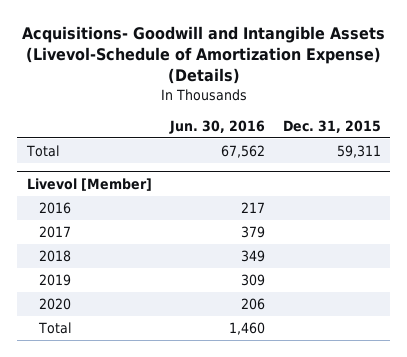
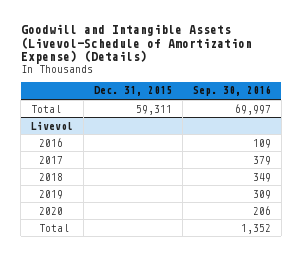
- Acquisitions- Goodwill and Intangible Assets (Livevol-Schedule of Amortization Expense) (Details)
+ Goodwill and Intangible Assets (Livevol-Schedule of Amortization Expense) (Details)
- | Jun. 30, 2016 | Dec. 31, 2015
+ | Dec. 31, 2015 | Sep. 30, 2016
- Livevol [Member]
+ Livevol

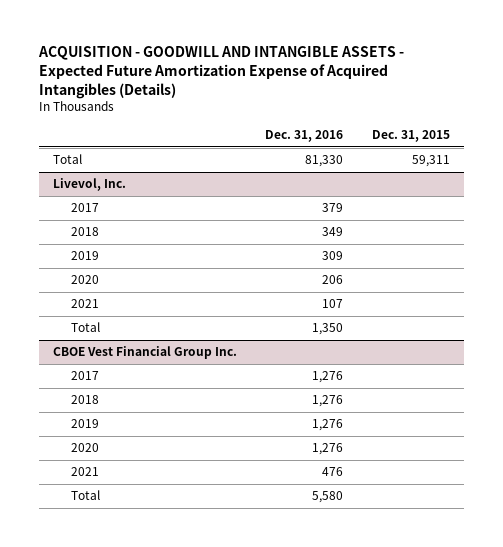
- Goodwill and Intangible Assets (Livevol-Schedule of Amortization Expense) (Details)
+ ACQUISITION - GOODWILL AND INTANGIBLE ASSETS - Expected Future Amortization Expense of Acquired Intangibles (Details)
- | Dec. 31, 2015 | Sep. 30, 2016
+ | Dec. 31, 2016 | Dec. 31, 2015
- Livevol
- 2016 | | 109
+ Livevol, Inc.
+ 2021 | 107 |
+ CBOE Vest Financial Group Inc.
+ 2017 | 1,276 |
+ 2018 | 1,276 |
+ 2019 | 1,276 |
+ 2020 | 1,276 |
+ 2021 | 476 |
+ Total | 5,580 |

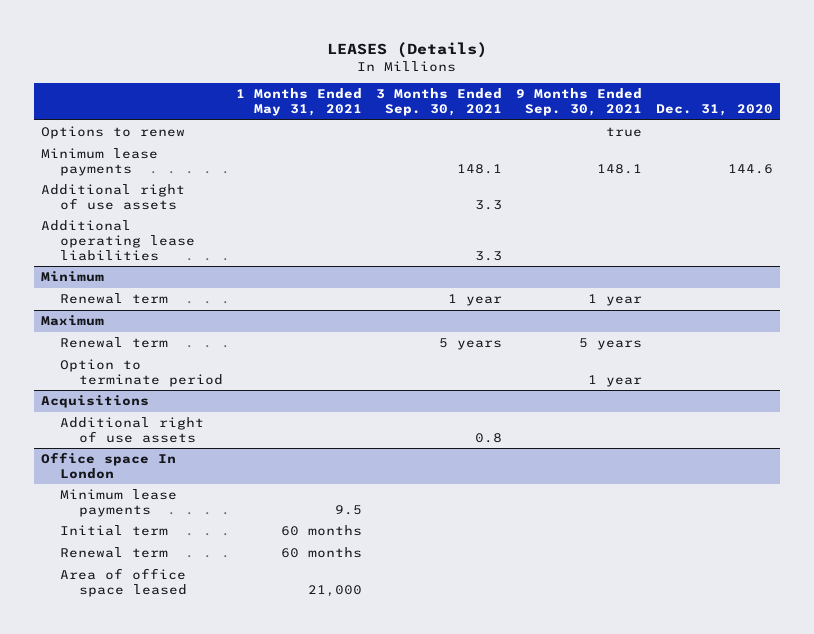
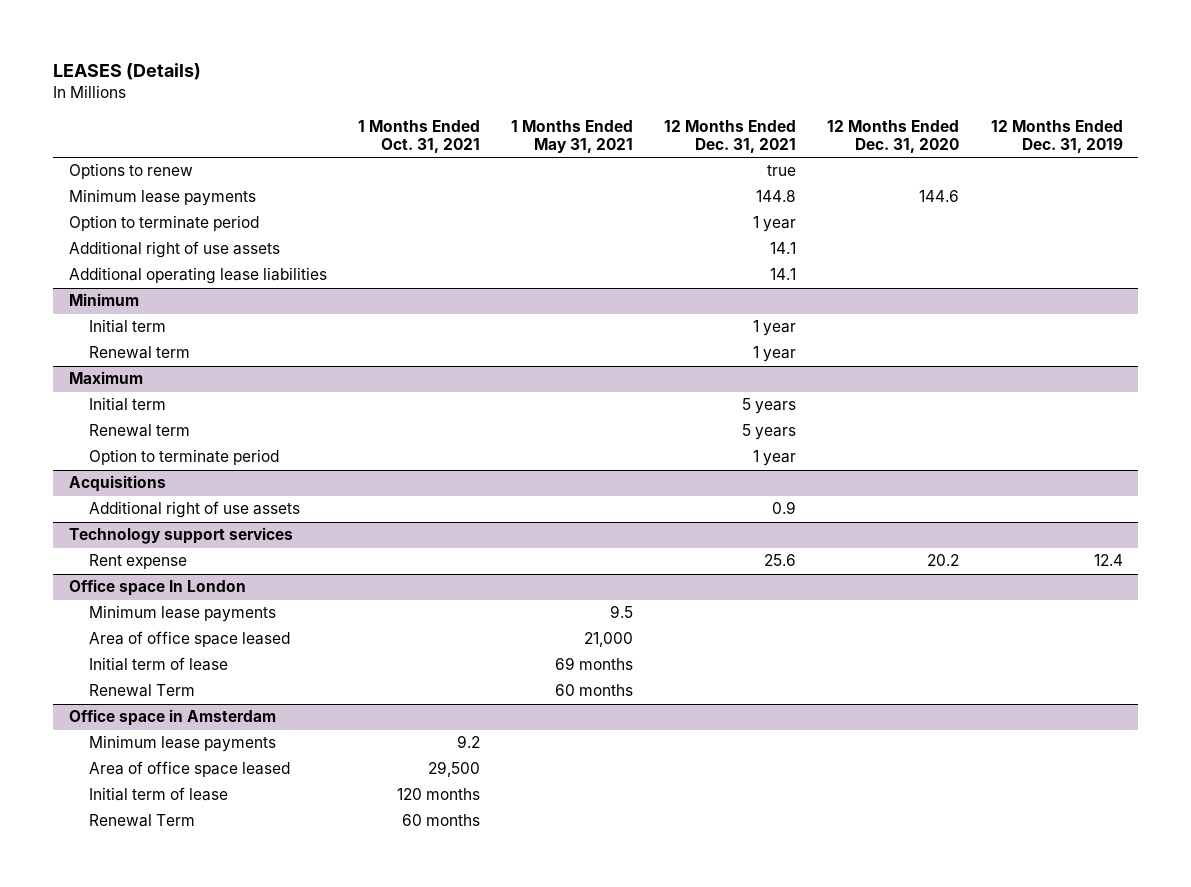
- | 1 Months Ended May 31, 2021 | 3 Months Ended Sep. 30, 2021 | 9 Months Ended Sep. 30, 2021 | Dec. 31, 2020
+ | 1 Months Ended Oct. 31, 2021 | 1 Months Ended May 31, 2021 | 12 Months Ended Dec. 31, 2021 | 12 Months Ended Dec. 31, 2020 | 12 Months Ended Dec. 31, 2019
+ Option to terminate period | | | 1 year | |
@ Minimum
+ Initial term | | | 1 year | |
@ Maximum
+ Initial term | | | 5 years | |
+ Technology support services
+ Rent expense | | | 25.6 | 20.2 | 12.4
@ Office space In London
- Initial term | 60 months | | |
- Renewal term | 60 months | | |
+ Initial term of lease | | 69 months | | |
+ Renewal Term | | 60 months | | |
+ Office space in Amsterdam
+ Minimum lease payments | 9.2 | | | |
+ Area of office space leased | 29,500 | | | |
+ Initial term of lease | 120 months | | | |
+ Renewal Term | 60 months | | | |

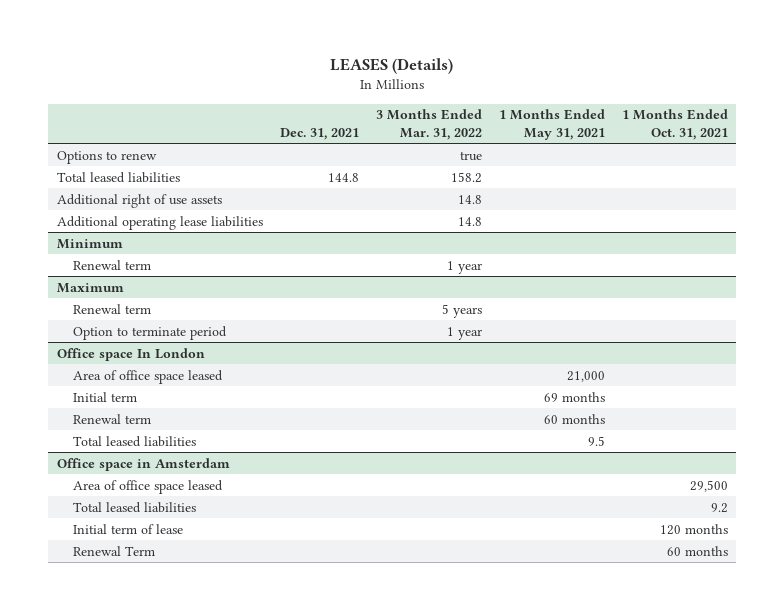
- | 1 Months Ended Oct. 31, 2021 | 1 Months Ended May 31, 2021 | 12 Months Ended Dec. 31, 2021 | 12 Months Ended Dec. 31, 2020 | 12 Months Ended Dec. 31, 2019
+ | Dec. 31, 2021 | 3 Months Ended Mar. 31, 2022 | 1 Months Ended May 31, 2021 | 1 Months Ended Oct. 31, 2021
- Minimum lease payments | | | 144.8 | 144.6 |
- Option to terminate period | | | 1 year | |
+ Total leased liabilities | 144.8 | 158.2 | |
@ Minimum
- Initial term | | | 1 year | |
@ Maximum
- Initial term | | | 5 years | |
- Acquisitions
- Additional right of use assets | | | 0.9 | |
- Technology support services
- Rent expense | | | 25.6 | 20.2 | 12.4
@ Office space In London
- Minimum lease payments | | 9.5 | | |
- Initial term of lease | | 69 months | | |
- Renewal Term | | 60 months | | |
+ Initial term | | | 69 months |
+ Renewal term | | | 60 months |
+ Total leased liabilities | | | 9.5 |
@ Office space in Amsterdam
- Minimum lease payments | 9.2 | | | |
+ Total leased liabilities | | | | 9.2

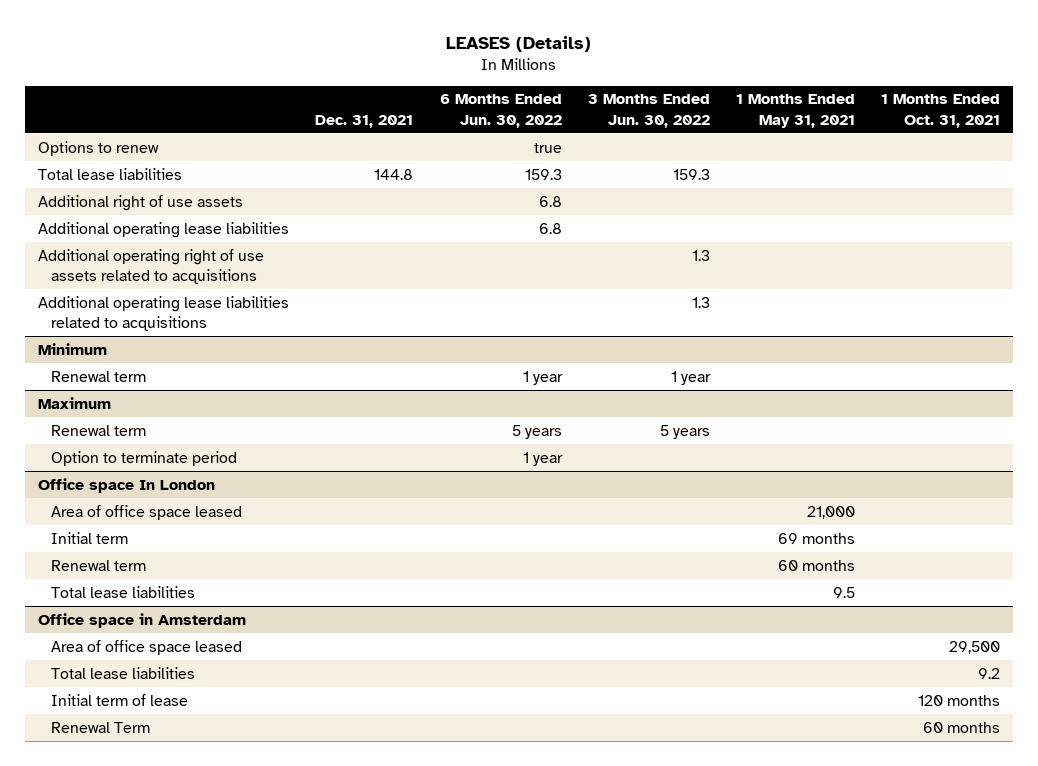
- | Dec. 31, 2021 | 3 Months Ended Mar. 31, 2022 | 1 Months Ended May 31, 2021 | 1 Months Ended Oct. 31, 2021
+ | Dec. 31, 2021 | 6 Months Ended Jun. 30, 2022 | 3 Months Ended Jun. 30, 2022 | 1 Months Ended May 31, 2021 | 1 Months Ended Oct. 31, 2021
- Total leased liabilities | 144.8 | 158.2 | |
+ Total lease liabilities | 144.8 | 159.3 | 159.3 | |
+ Additional operating right of use assets related to acquisitions | | | 1.3 | |
+ Additional operating lease liabilities related to acquisitions | | | 1.3 | |
@ Office space In London
- Total leased liabilities | | | 9.5 |
+ Total lease liabilities | | | | 9.5 |
@ Office space in Amsterdam
- Total leased liabilities | | | | 9.2
+ Total lease liabilities | | | | | 9.2

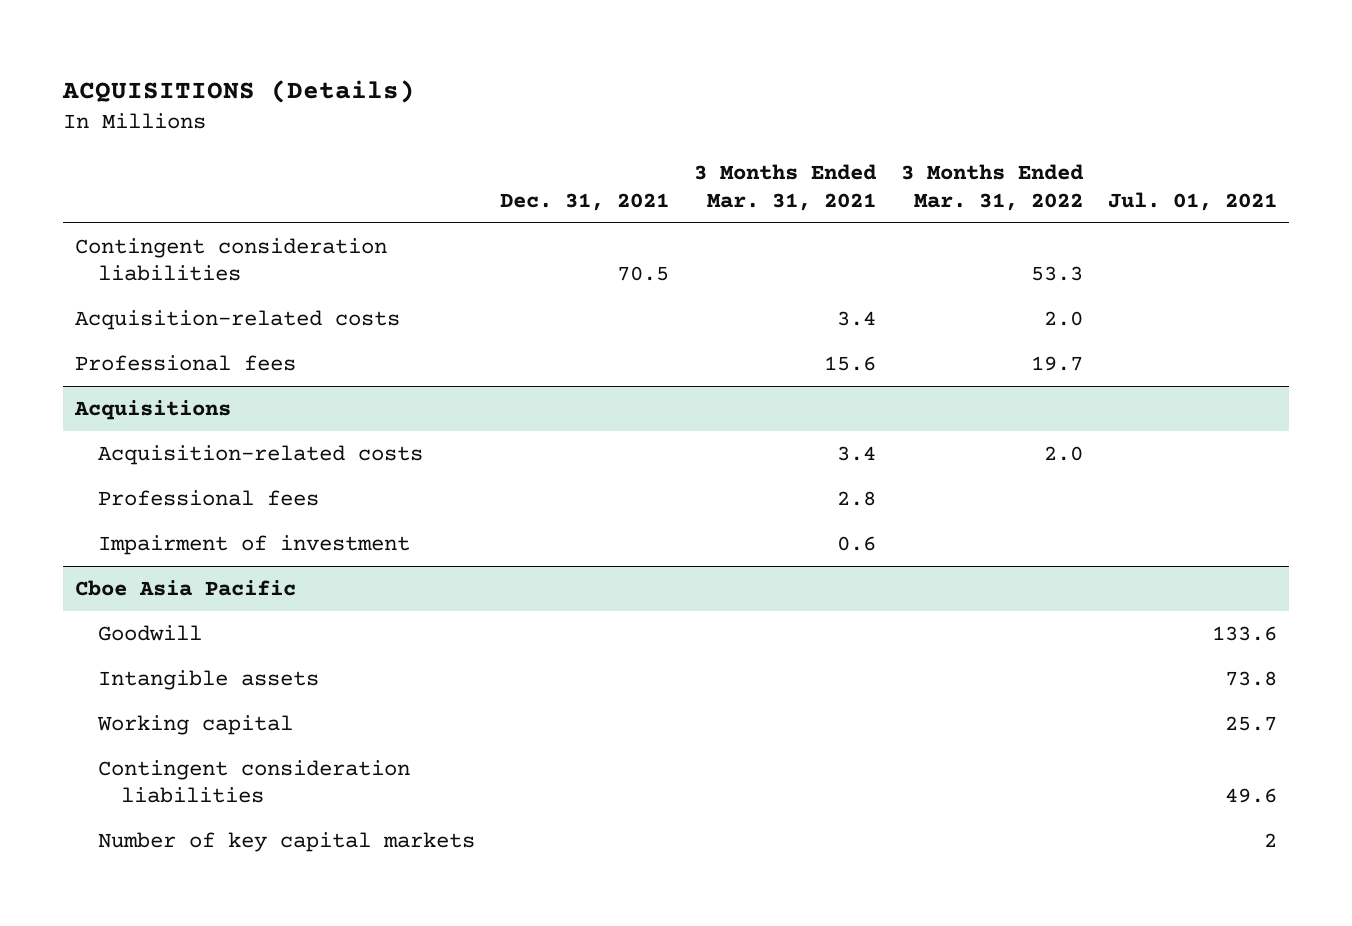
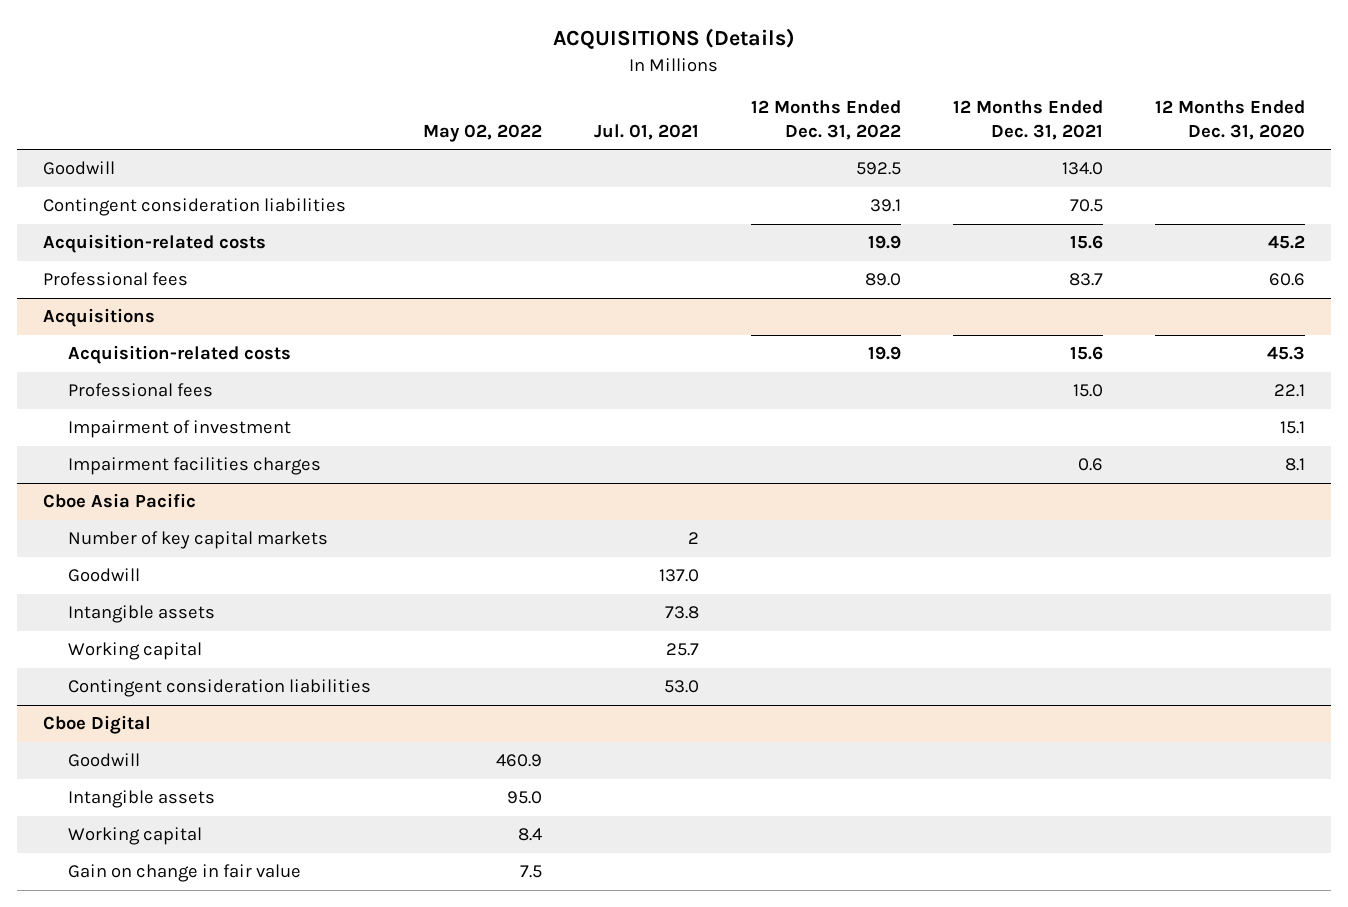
- | Dec. 31, 2021 | 3 Months Ended Mar. 31, 2021 | 3 Months Ended Mar. 31, 2022 | Jul. 01, 2021
+ | May 02, 2022 | Jul. 01, 2021 | 12 Months Ended Dec. 31, 2022 | 12 Months Ended Dec. 31, 2021 | 12 Months Ended Dec. 31, 2020
+ Goodwill | | | 592.5 | 134.0 |
@ Acquisitions
+ Impairment facilities charges | | | | 0.6 | 8.1
@ Cboe Asia Pacific
- Goodwill | | | | 133.6
moved up: Number of key capital markets | | 2 | | |
+ Goodwill | | 137.0 | | |
- Contingent consideration liabilities | | | | 49.6
+ Contingent consideration liabilities | | 53.0 | | |
+ Cboe Digital
+ Goodwill | 460.9 | | | |
+ Intangible assets | 95.0 | | | |
+ Working capital | 8.4 | | | |
+ Gain on change in fair value | 7.5 | | | |

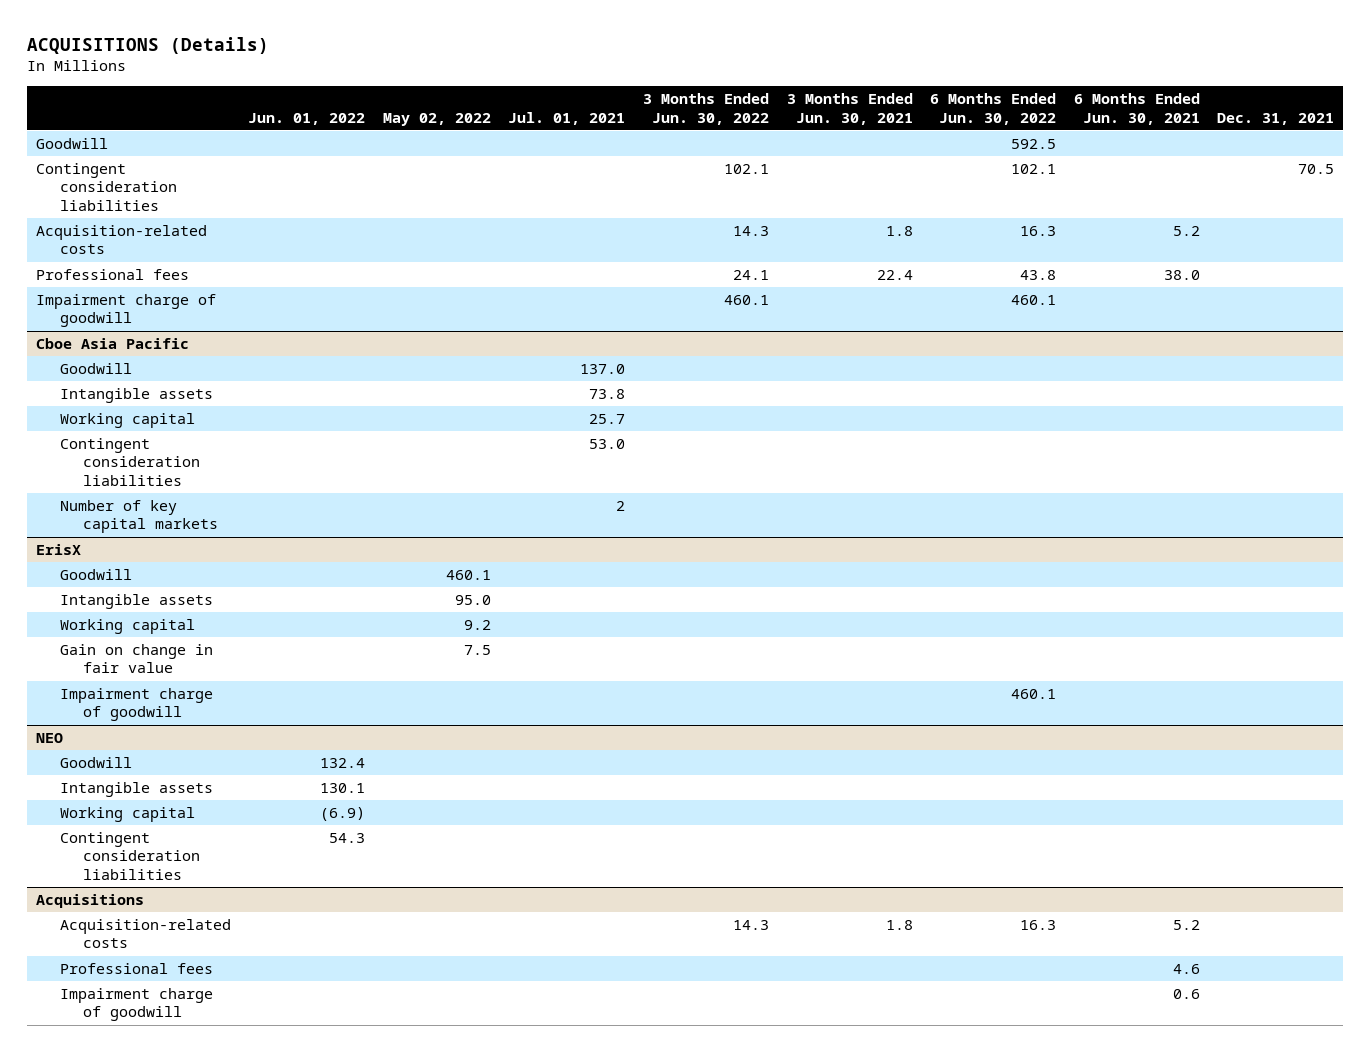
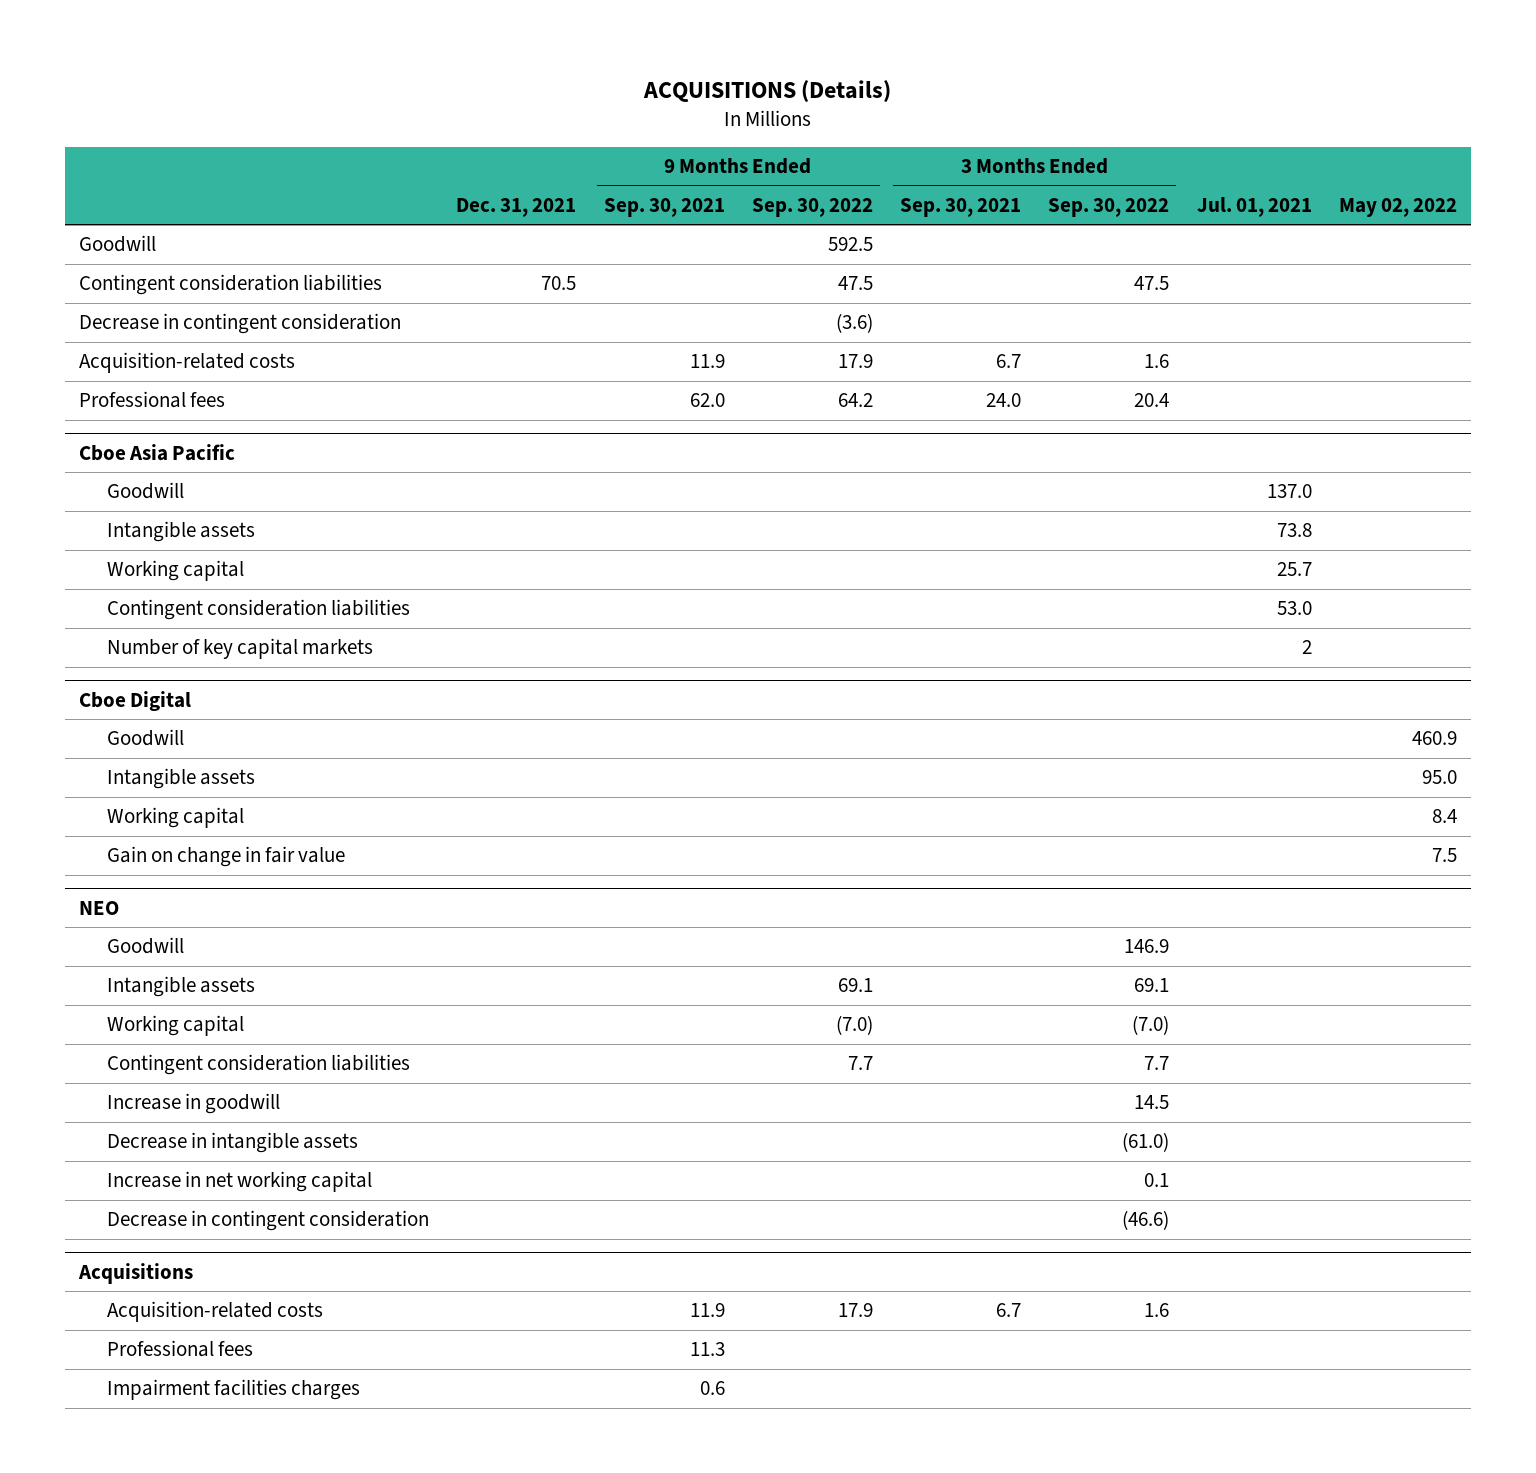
- | Jun. 01, 2022 | May 02, 2022 | Jul. 01, 2021 | 3 Months Ended Jun. 30, 2022 | 3 Months Ended Jun. 30, 2021 | 6 Months Ended Jun. 30, 2022 | 6 Months Ended Jun. 30, 2021 | Dec. 31, 2021
+ | Dec. 31, 2021 | 9 Months Ended Sep. 30, 2021 | 9 Months Ended Sep. 30, 2022 | 3 Months Ended Sep. 30, 2021 | 3 Months Ended Sep. 30, 2022 | Jul. 01, 2021 | May 02, 2022
+ Decrease in contingent consideration | | | (3.6) | | | |
- Impairment charge of goodwill | | | | 460.1 | | 460.1 | |
- ErisX
- Goodwill | | 460.1 | | | | | |
+ Cboe Digital
+ Goodwill | | | | | | | 460.9
- Working capital | | 9.2 | | | | | |
+ Working capital | | | | | | | 8.4
- Impairment charge of goodwill | | | | | | 460.1 | |
@ NEO
+ Increase in goodwill | | | | | 14.5 | |
+ Decrease in intangible assets | | | | | (61.0) | |
+ Increase in net working capital | | | | | 0.1 | |
+ Decrease in contingent consideration | | | | | (46.6) | |
@ Acquisitions
- Impairment charge of goodwill | | | | | | | 0.6 |
+ Impairment facilities charges | | 0.6 | | | | |

